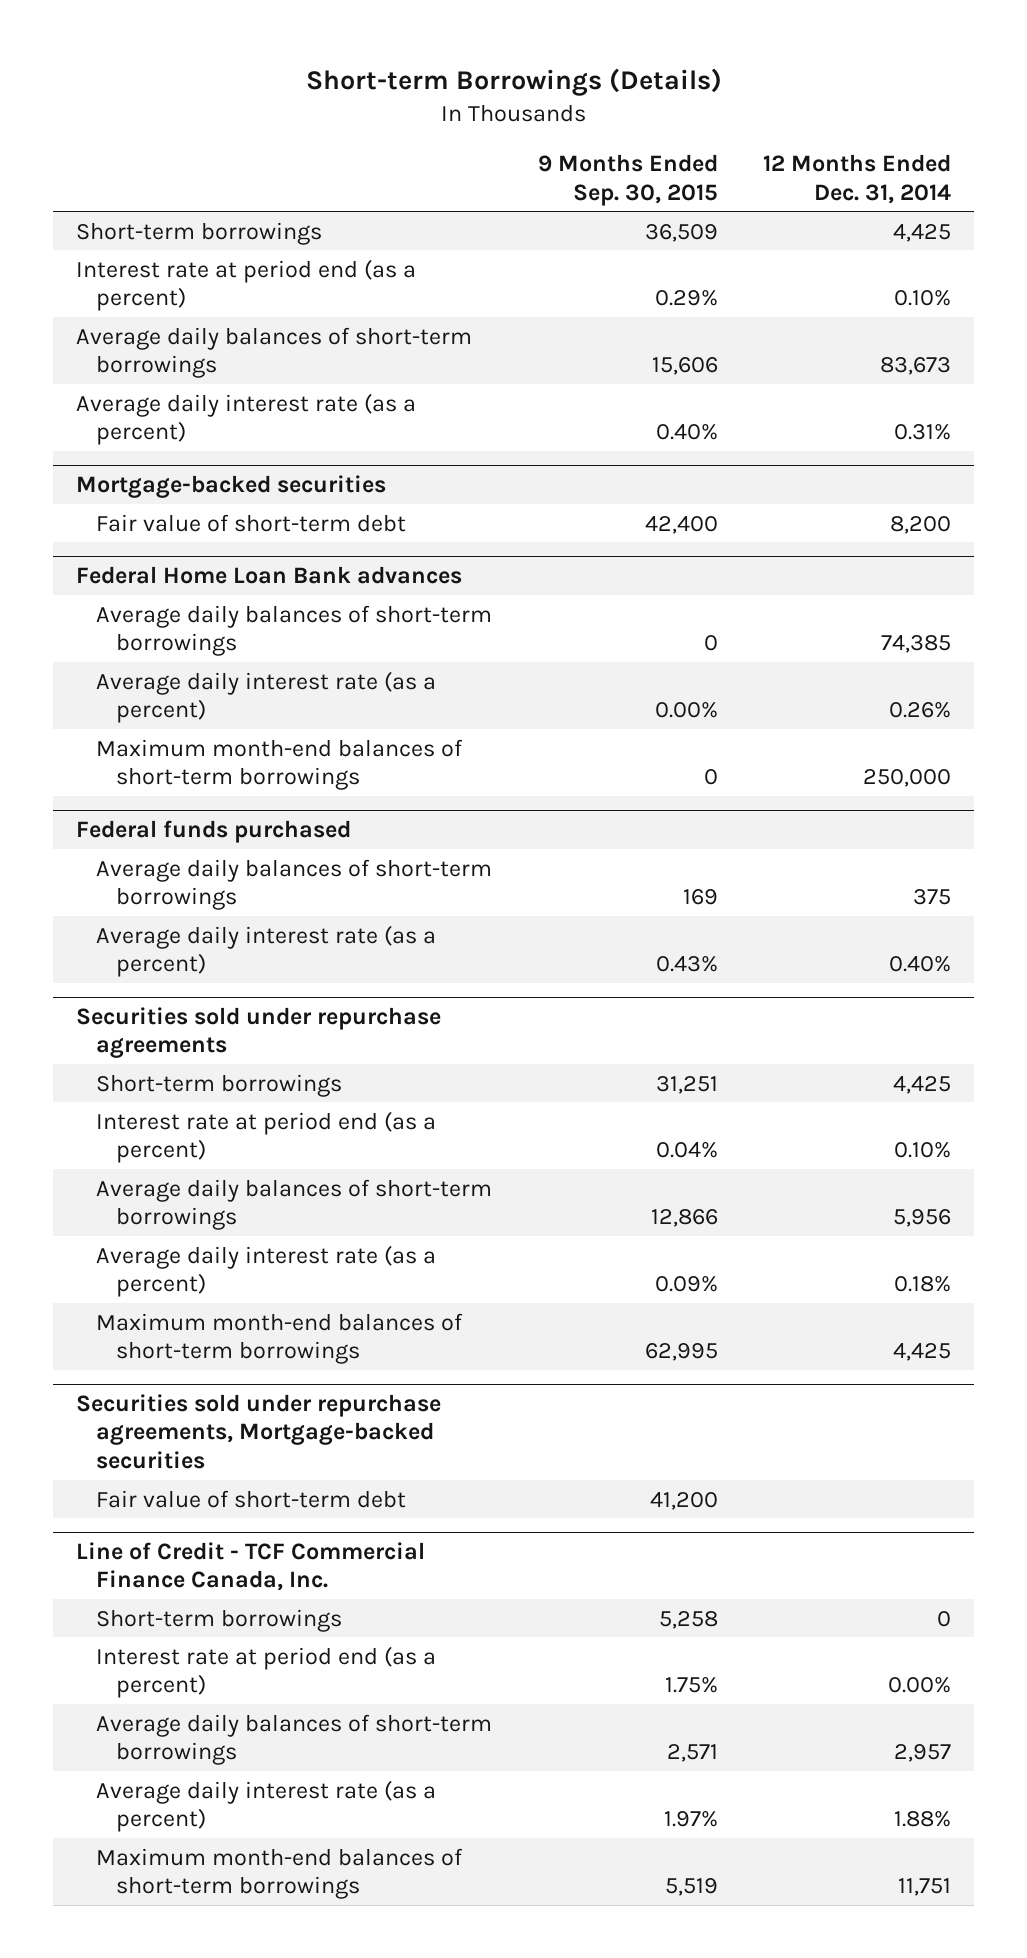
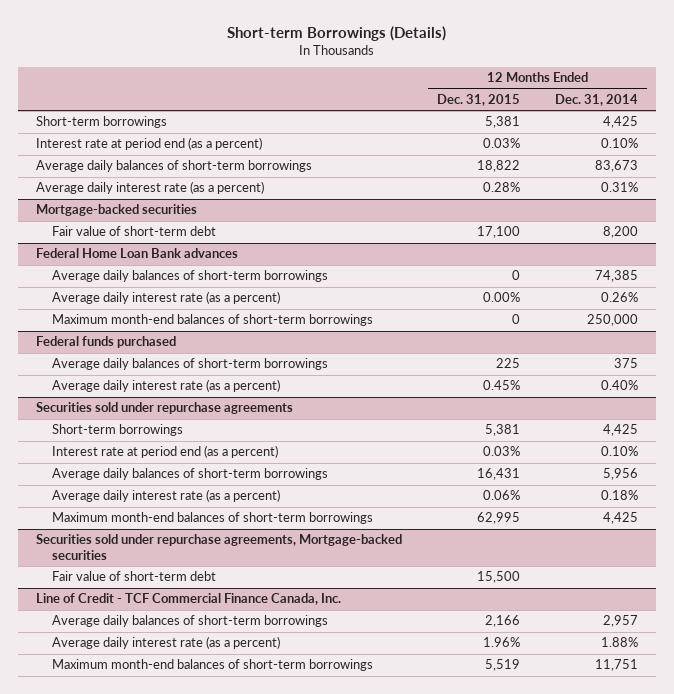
- | 9 Months Ended Sep. 30, 2015 | 12 Months Ended Dec. 31, 2014
+ | 12 Months Ended Dec. 31, 2015 | 12 Months Ended Dec. 31, 2014
@ Line of Credit - TCF Commercial Finance Canada, Inc.
- Short-term borrowings | 5,258 | 0
- Interest rate at period end (as a percent) | 1.75% | 0.00%

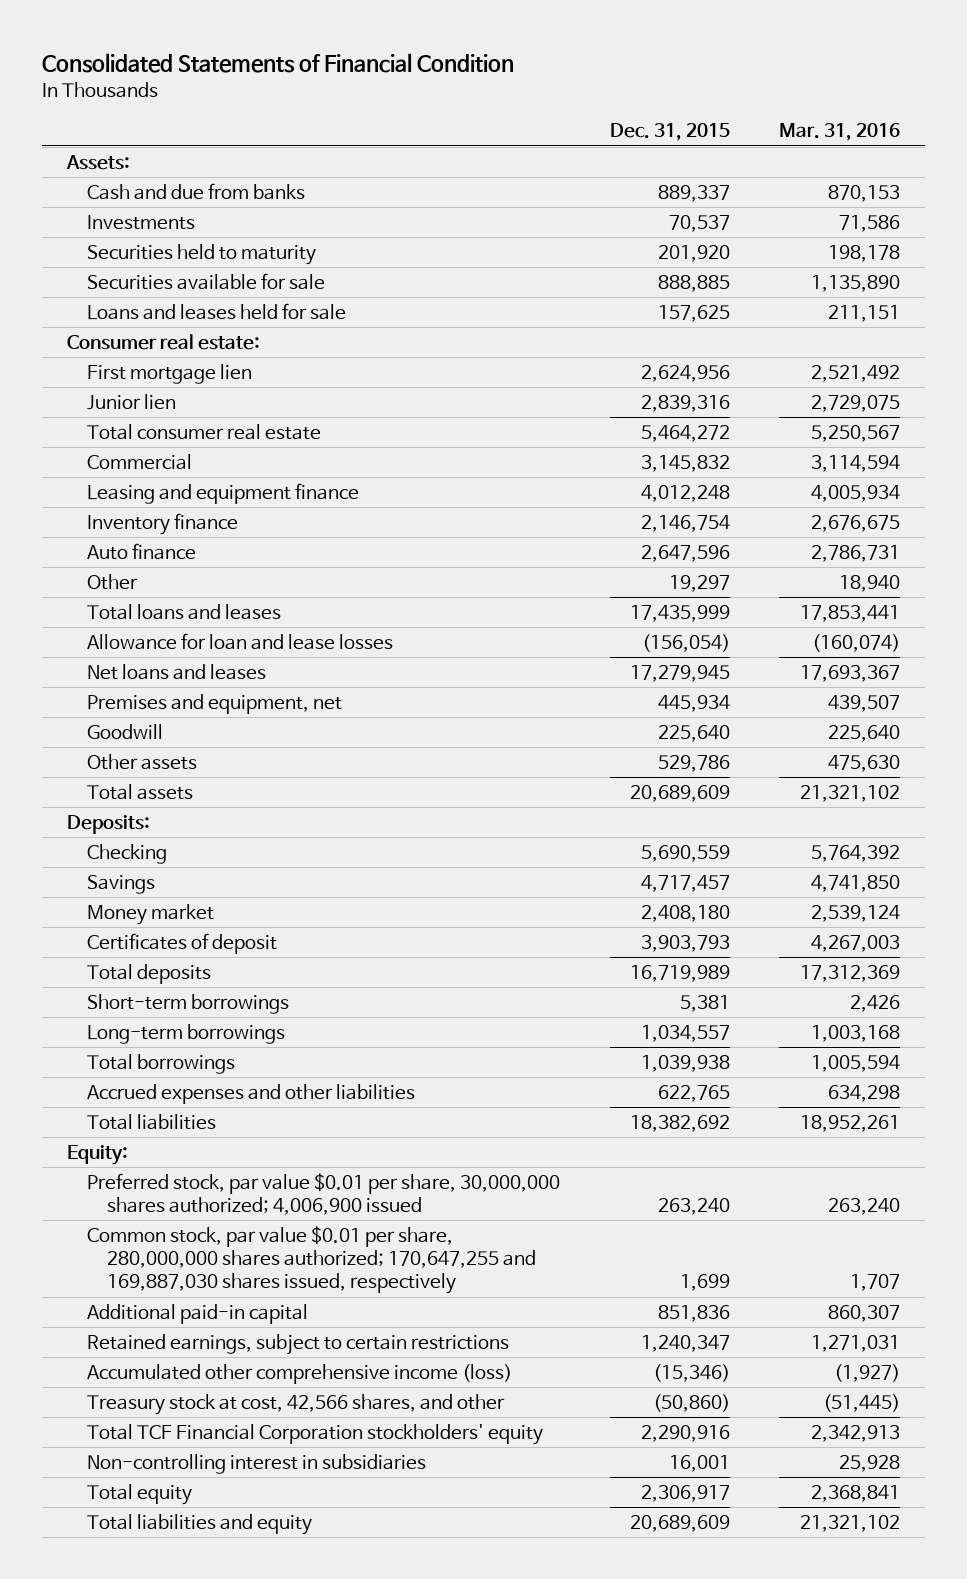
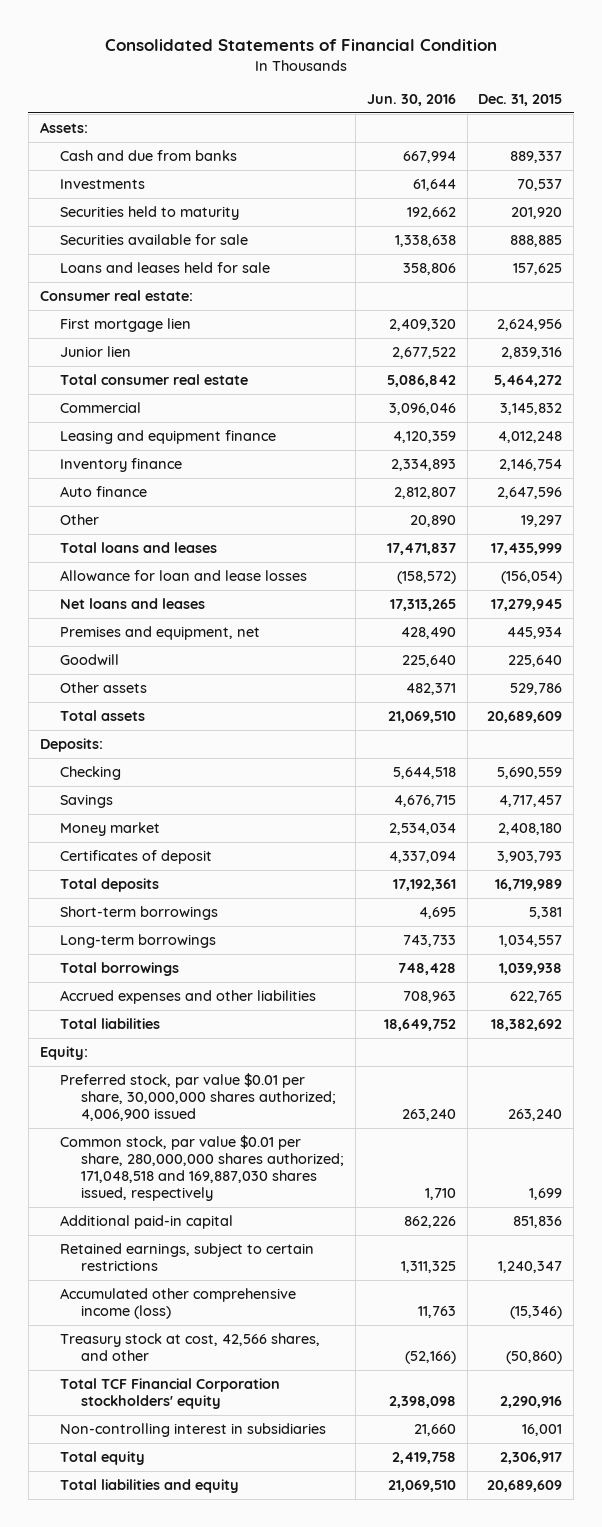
- | Dec. 31, 2015 | Mar. 31, 2016
+ | Jun. 30, 2016 | Dec. 31, 2015
- Common stock, par value $0.01 per share, 280,000,000 shares authorized; 170,647,255 and 169,887,030 shares issued, respectively | 1,699 | 1,707
+ Common stock, par value $0.01 per share, 280,000,000 shares authorized; 171,048,518 and 169,887,030 shares issued, respectively | 1,710 | 1,699

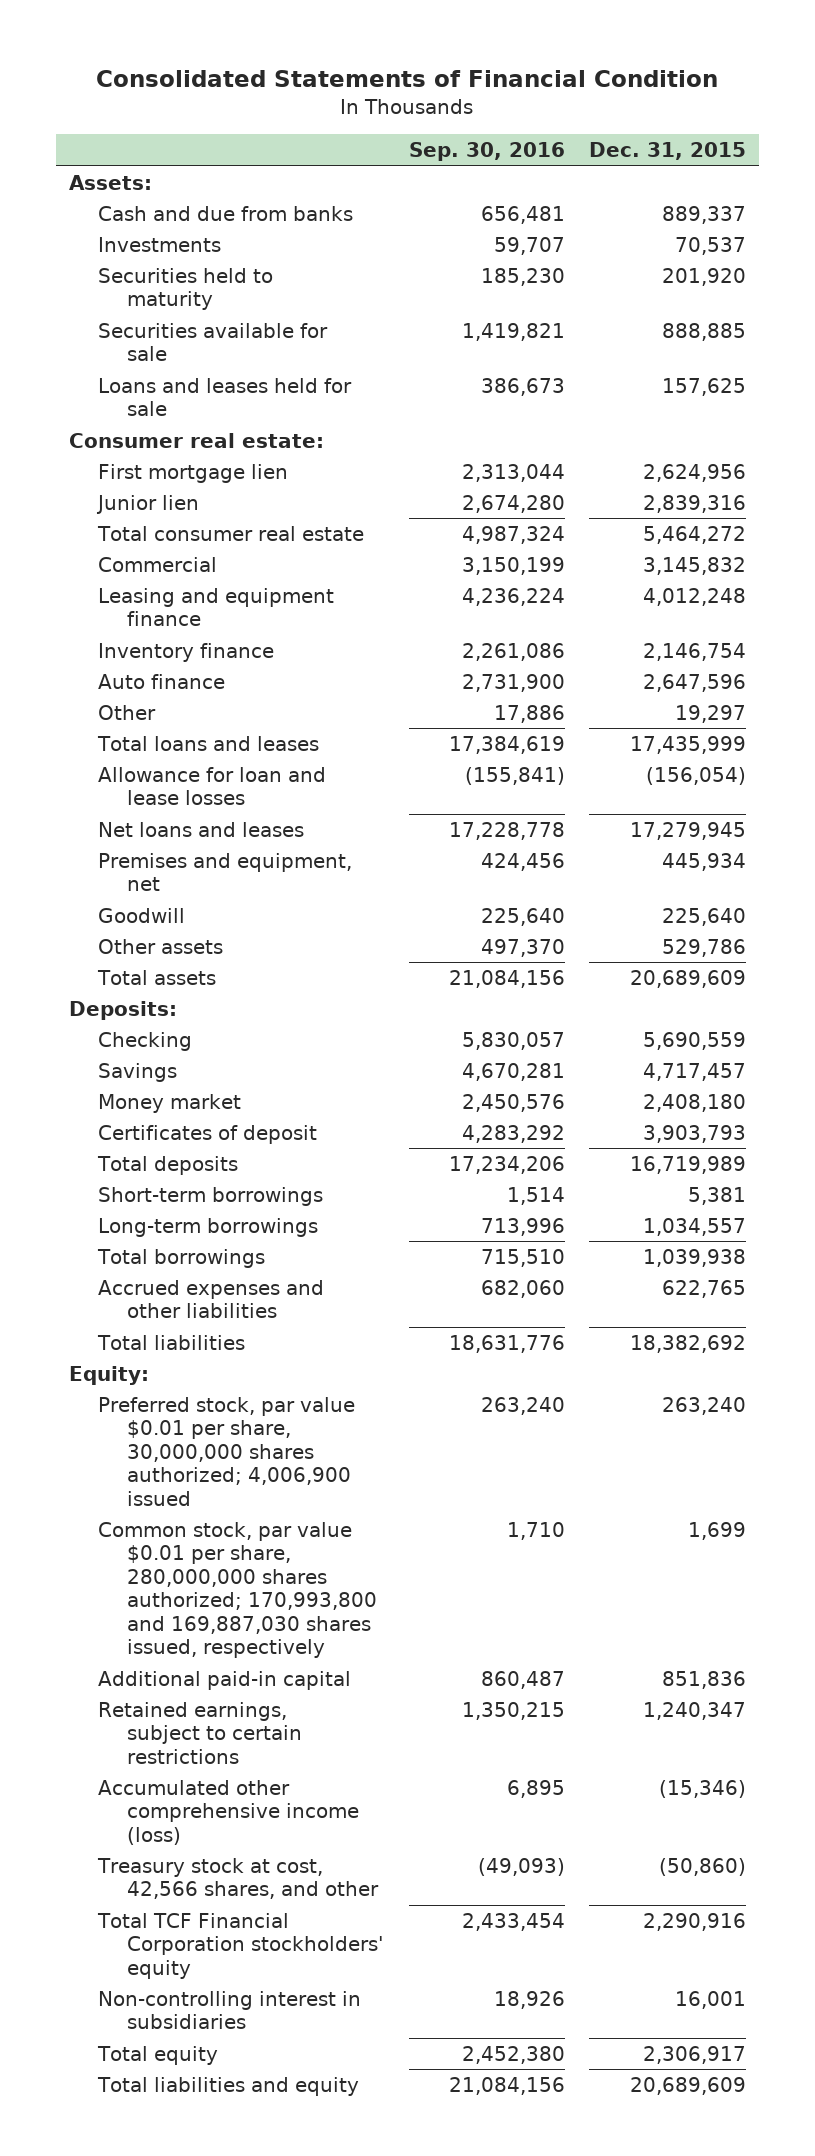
- | Jun. 30, 2016 | Dec. 31, 2015
+ | Sep. 30, 2016 | Dec. 31, 2015
- Common stock, par value $0.01 per share, 280,000,000 shares authorized; 171,048,518 and 169,887,030 shares issued, respectively | 1,710 | 1,699
+ Common stock, par value $0.01 per share, 280,000,000 shares authorized; 170,993,800 and 169,887,030 shares issued, respectively | 1,710 | 1,699

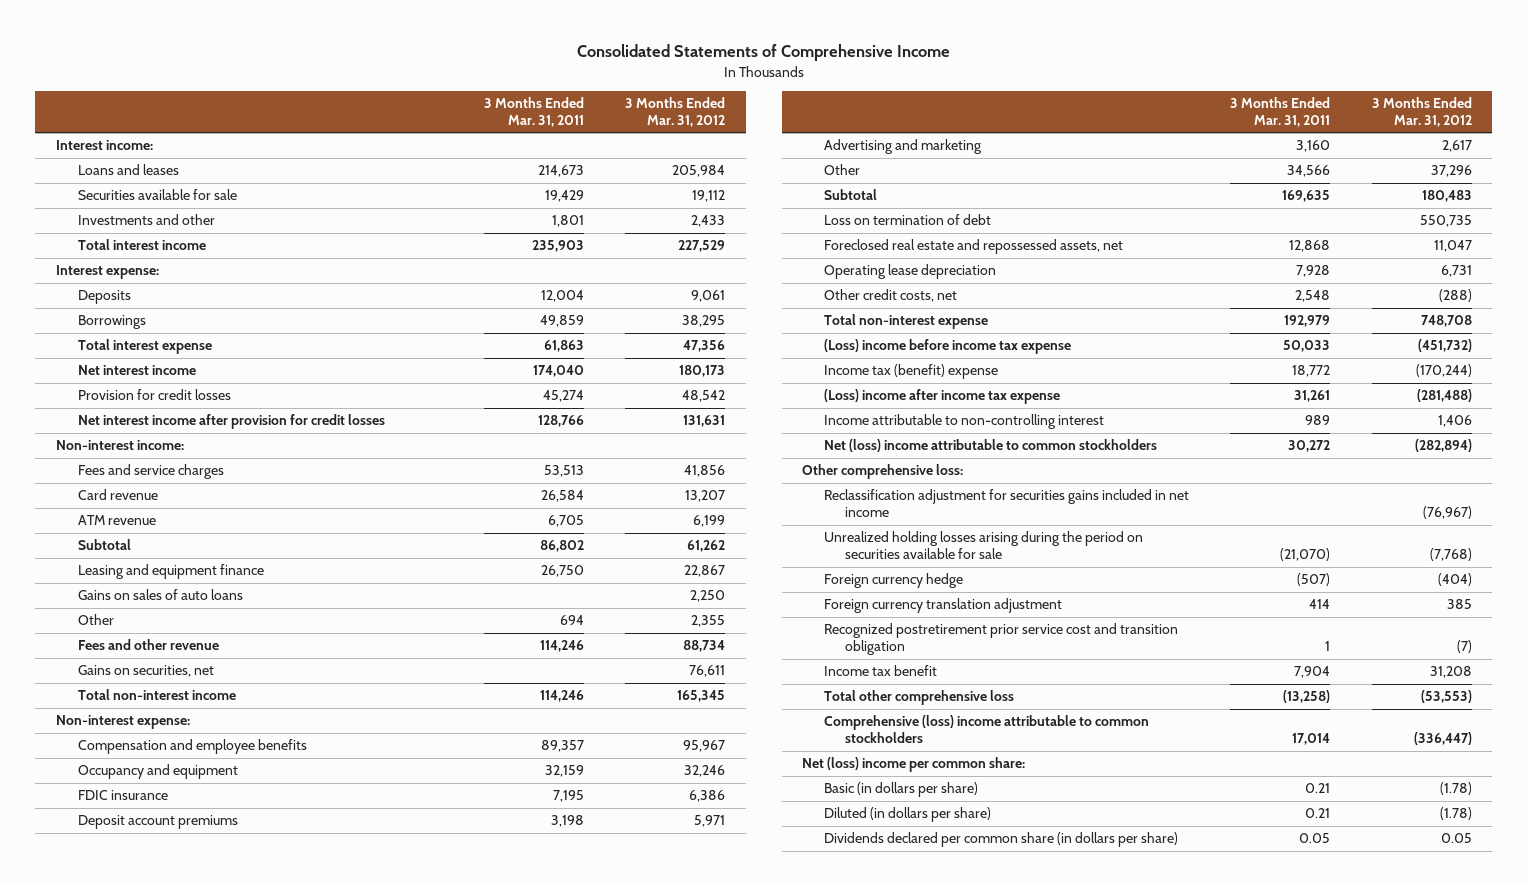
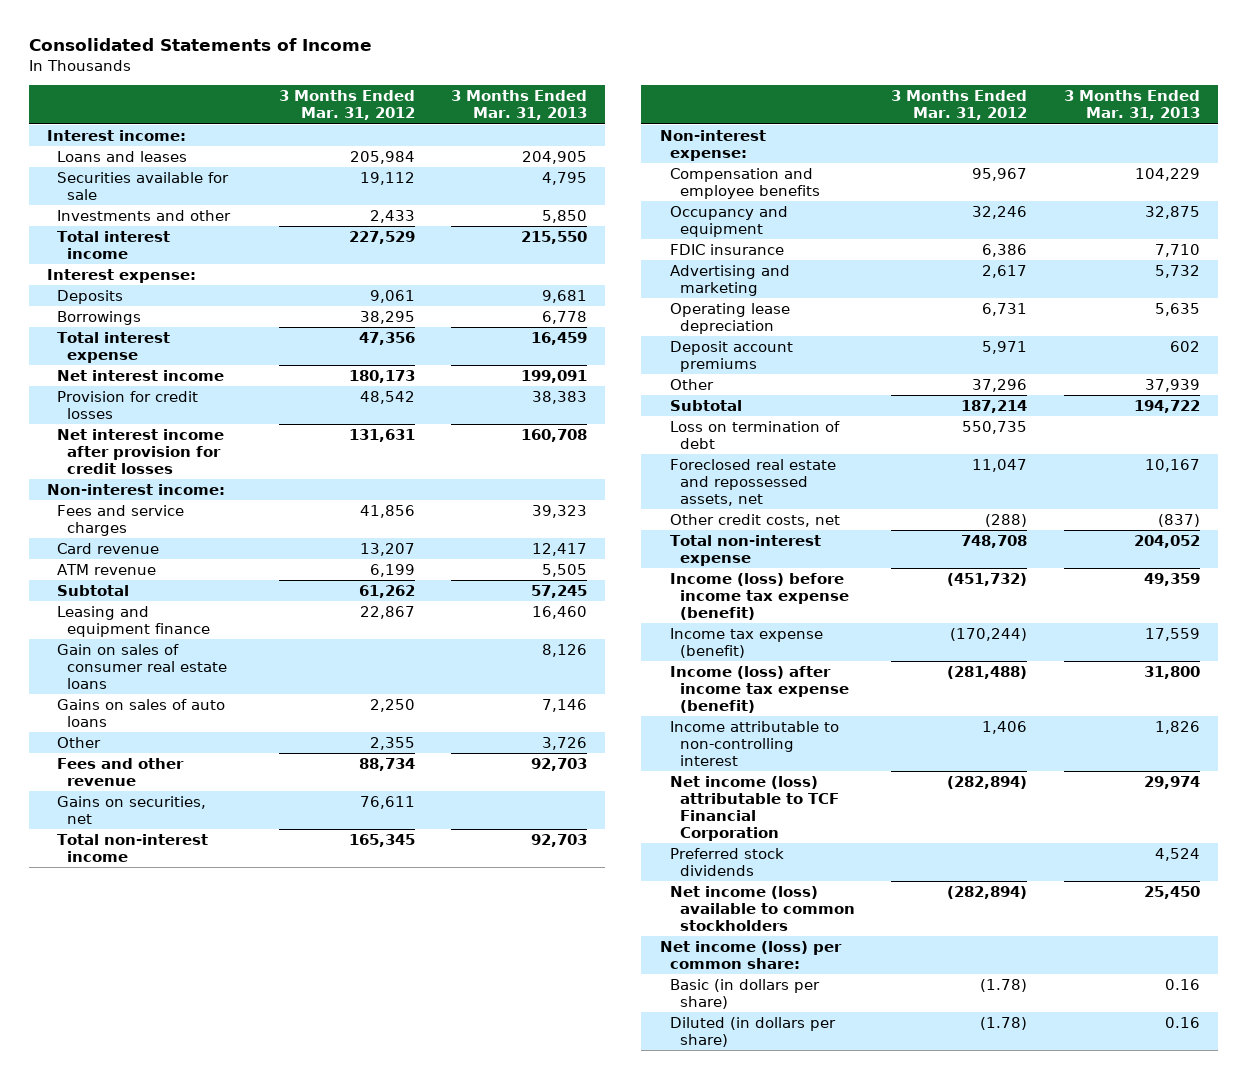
- Consolidated Statements of Comprehensive Income
+ Consolidated Statements of Income
- | 3 Months Ended Mar. 31, 2011 | 3 Months Ended Mar. 31, 2012
+ | 3 Months Ended Mar. 31, 2012 | 3 Months Ended Mar. 31, 2013
+ Gain on sales of consumer real estate loans | | 8,126
moved up: Operating lease depreciation | 6,731 | 5,635
moved down: Deposit account premiums | 5,971 | 602
- Subtotal | 169,635 | 180,483
+ Subtotal | 187,214 | 194,722
- (Loss) income before income tax expense | 50,033 | (451,732)
- Income tax (benefit) expense | 18,772 | (170,244)
- (Loss) income after income tax expense | 31,261 | (281,488)
+ Income (loss) before income tax expense (benefit) | (451,732) | 49,359
+ Income tax expense (benefit) | (170,244) | 17,559
+ Income (loss) after income tax expense (benefit) | (281,488) | 31,800
- Net (loss) income attributable to common stockholders | 30,272 | (282,894)
- Other comprehensive loss:
- Reclassification adjustment for securities gains included in net income | | (76,967)
- Unrealized holding losses arising during the period on securities available for sale | (21,070) | (7,768)
- Foreign currency hedge | (507) | (404)
- Foreign currency translation adjustment | 414 | 385
- Recognized postretirement prior service cost and transition obligation | 1 | (7)
- Income tax benefit | 7,904 | 31,208
- Total other comprehensive loss | (13,258) | (53,553)
- Comprehensive (loss) income attributable to common stockholders | 17,014 | (336,447)
- Net (loss) income per common share:
+ Net income (loss) attributable to TCF Financial Corporation | (282,894) | 29,974
+ Preferred stock dividends | | 4,524
+ Net income (loss) available to common stockholders | (282,894) | 25,450
+ Net income (loss) per common share:
- Dividends declared per common share (in dollars per share) | 0.05 | 0.05

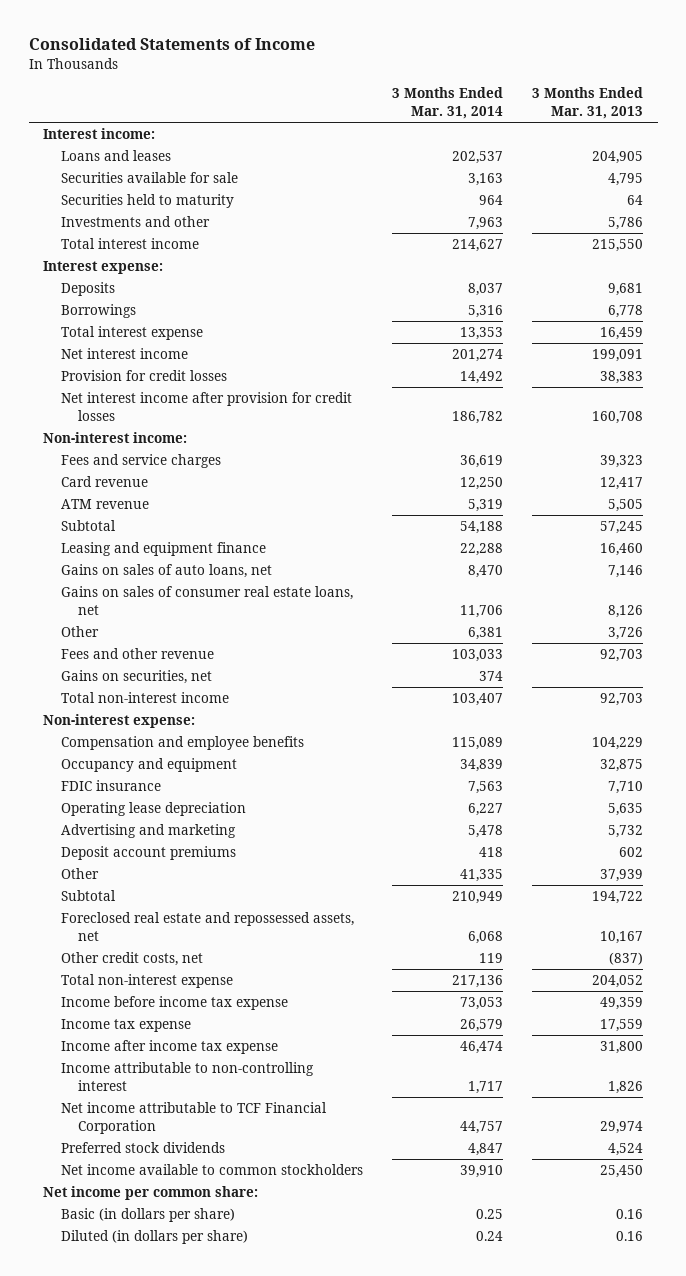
- | 3 Months Ended Mar. 31, 2012 | 3 Months Ended Mar. 31, 2013
+ | 3 Months Ended Mar. 31, 2014 | 3 Months Ended Mar. 31, 2013
- Investments and other | 2,433 | 5,850
+ Securities held to maturity | 964 | 64
+ Investments and other | 7,963 | 5,786
- Gain on sales of consumer real estate loans | | 8,126
- Gains on sales of auto loans | 2,250 | 7,146
+ Gains on sales of auto loans, net | 8,470 | 7,146
+ Gains on sales of consumer real estate loans, net | 11,706 | 8,126
moved down: Advertising and marketing | 5,478 | 5,732
- Loss on termination of debt | 550,735 |
- Income (loss) before income tax expense (benefit) | (451,732) | 49,359
- Income tax expense (benefit) | (170,244) | 17,559
- Income (loss) after income tax expense (benefit) | (281,488) | 31,800
+ Income before income tax expense | 73,053 | 49,359
+ Income tax expense | 26,579 | 17,559
+ Income after income tax expense | 46,474 | 31,800
- Net income (loss) attributable to TCF Financial Corporation | (282,894) | 29,974
+ Net income attributable to TCF Financial Corporation | 44,757 | 29,974
- Net income (loss) available to common stockholders | (282,894) | 25,450
- Net income (loss) per common share:
+ Net income available to common stockholders | 39,910 | 25,450
+ Net income per common share:

